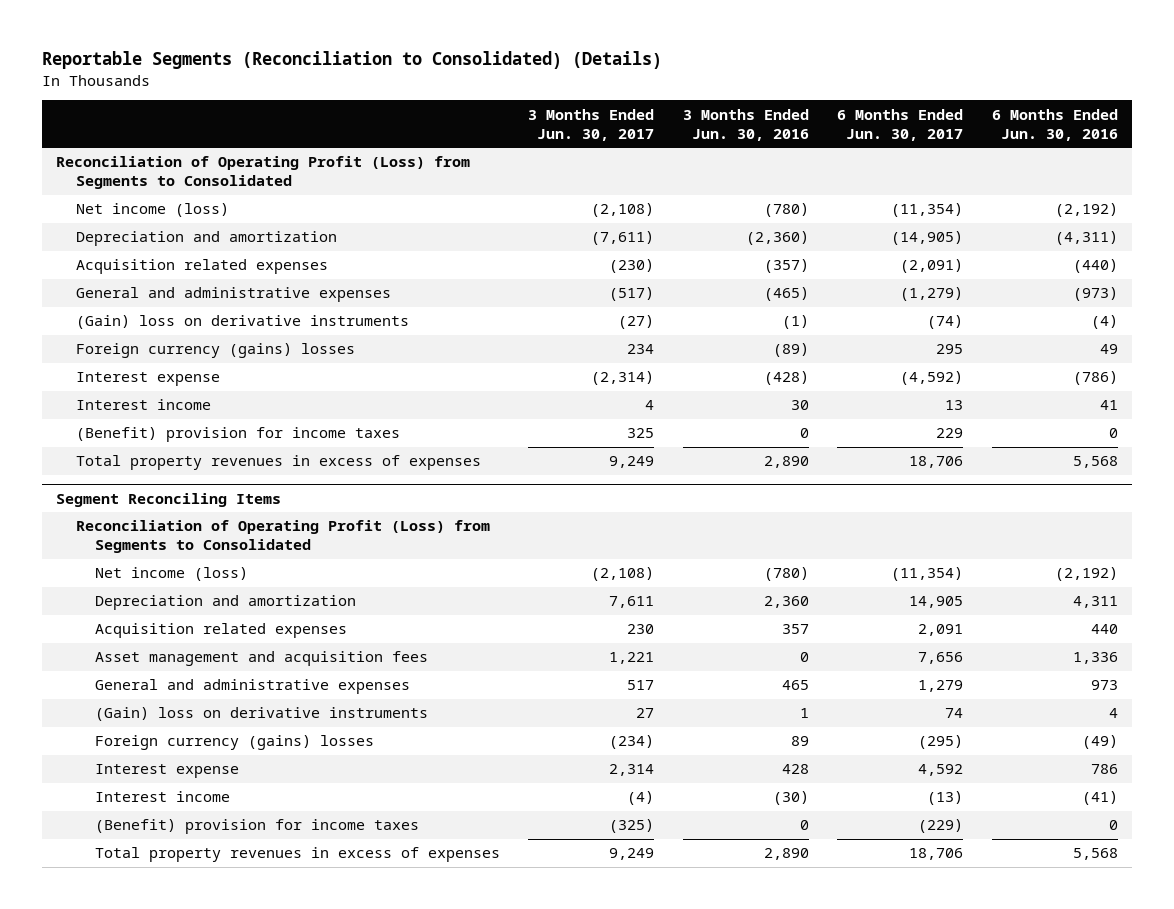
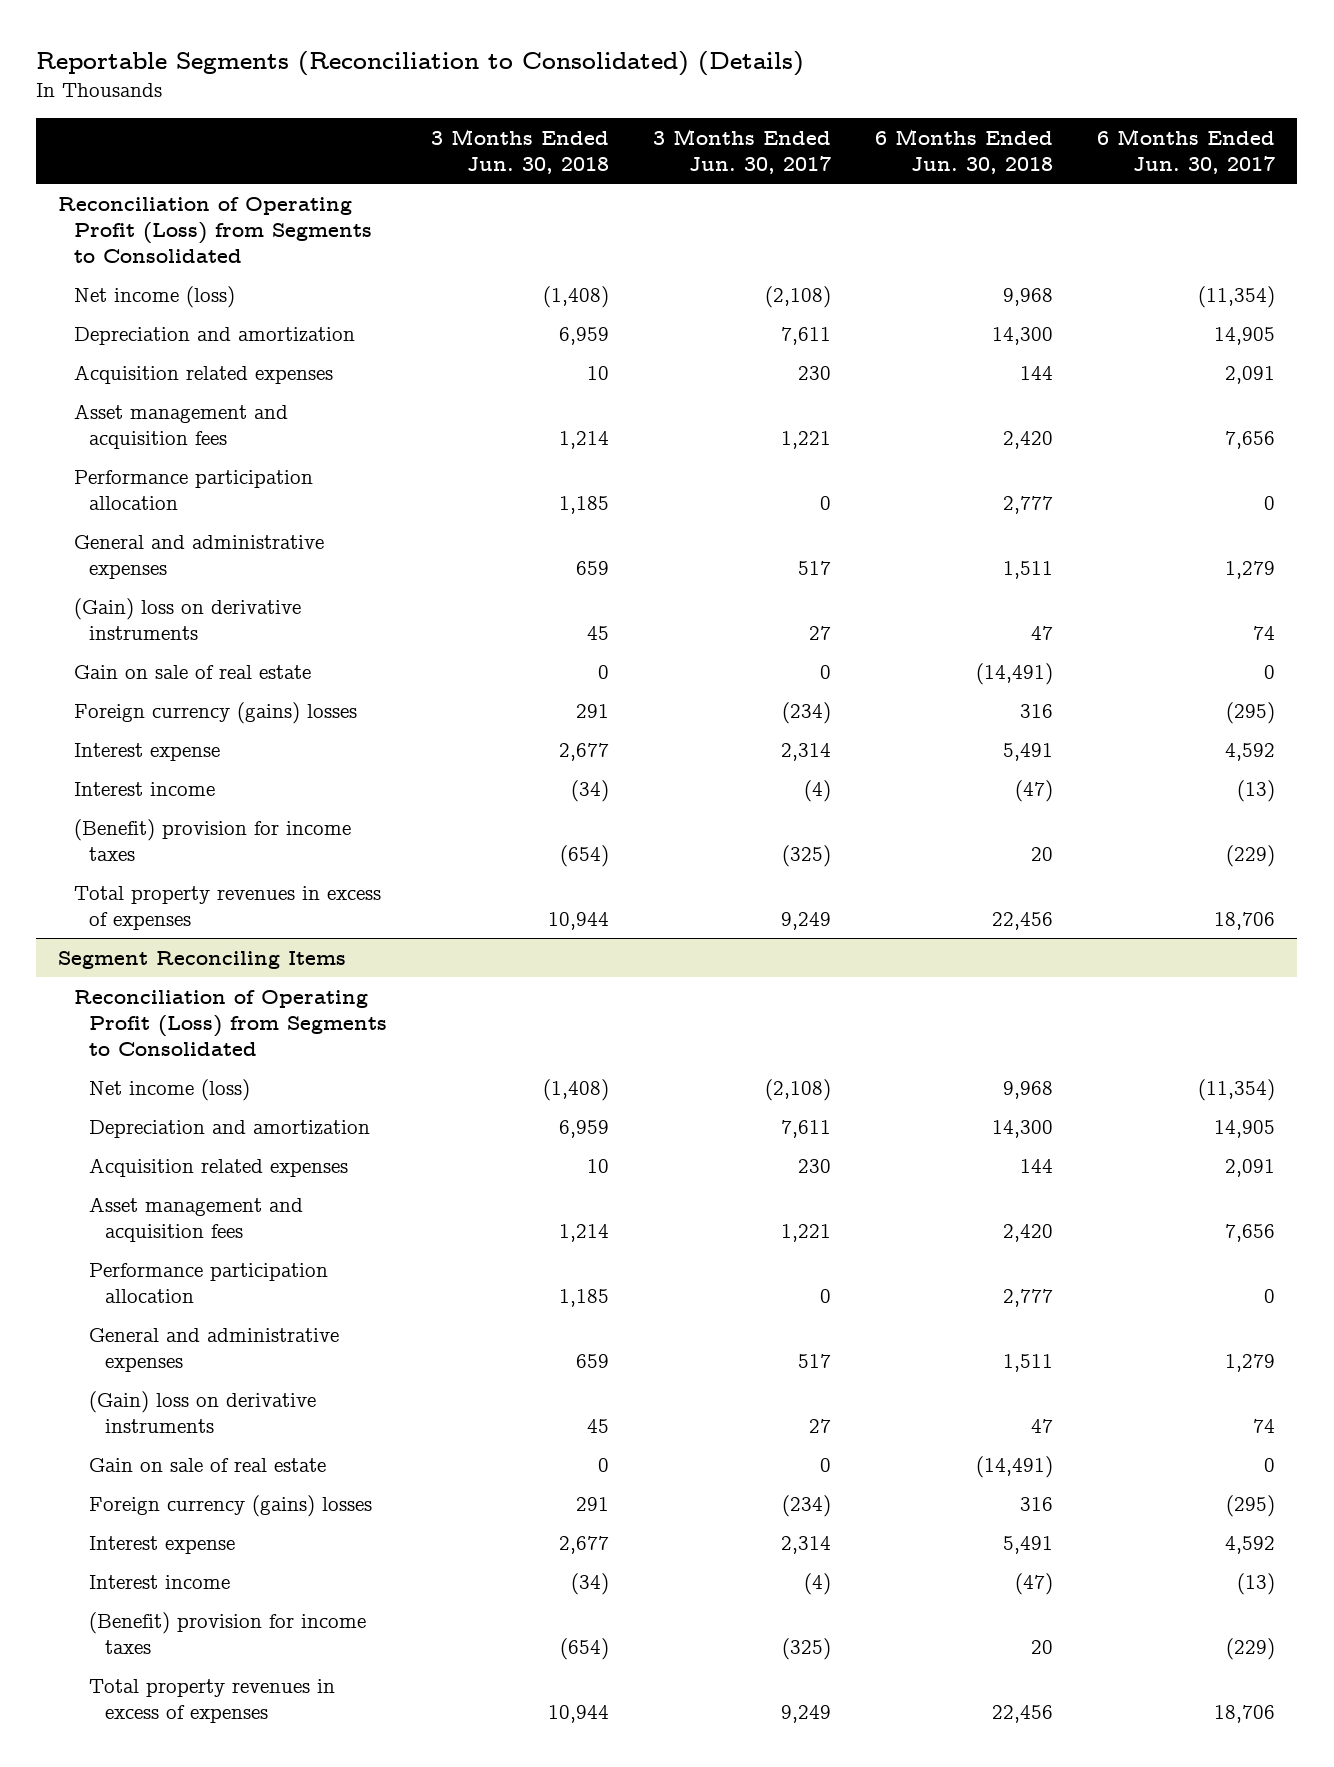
- | 3 Months Ended Jun. 30, 2017 | 3 Months Ended Jun. 30, 2016 | 6 Months Ended Jun. 30, 2017 | 6 Months Ended Jun. 30, 2016
+ | 3 Months Ended Jun. 30, 2018 | 3 Months Ended Jun. 30, 2017 | 6 Months Ended Jun. 30, 2018 | 6 Months Ended Jun. 30, 2017
- Depreciation and amortization | (7,611) | (2,360) | (14,905) | (4,311)
- Acquisition related expenses | (230) | (357) | (2,091) | (440)
- General and administrative expenses | (517) | (465) | (1,279) | (973)
- (Gain) loss on derivative instruments | (27) | (1) | (74) | (4)
- Foreign currency (gains) losses | 234 | (89) | 295 | 49
- Interest expense | (2,314) | (428) | (4,592) | (786)
- Interest income | 4 | 30 | 13 | 41
- (Benefit) provision for income taxes | 325 | 0 | 229 | 0
+ Depreciation and amortization | 6,959 | 7,611 | 14,300 | 14,905
+ Acquisition related expenses | 10 | 230 | 144 | 2,091
+ Asset management and acquisition fees | 1,214 | 1,221 | 2,420 | 7,656
+ Performance participation allocation | 1,185 | 0 | 2,777 | 0
+ General and administrative expenses | 659 | 517 | 1,511 | 1,279
+ (Gain) loss on derivative instruments | 45 | 27 | 47 | 74
+ Gain on sale of real estate | 0 | 0 | (14,491) | 0
+ Foreign currency (gains) losses | 291 | (234) | 316 | (295)
+ Interest expense | 2,677 | 2,314 | 5,491 | 4,592
+ Interest income | (34) | (4) | (47) | (13)
+ (Benefit) provision for income taxes | (654) | (325) | 20 | (229)
@ Segment Reconciling Items
+ Performance participation allocation | 1,185 | 0 | 2,777 | 0
+ Gain on sale of real estate | 0 | 0 | (14,491) | 0

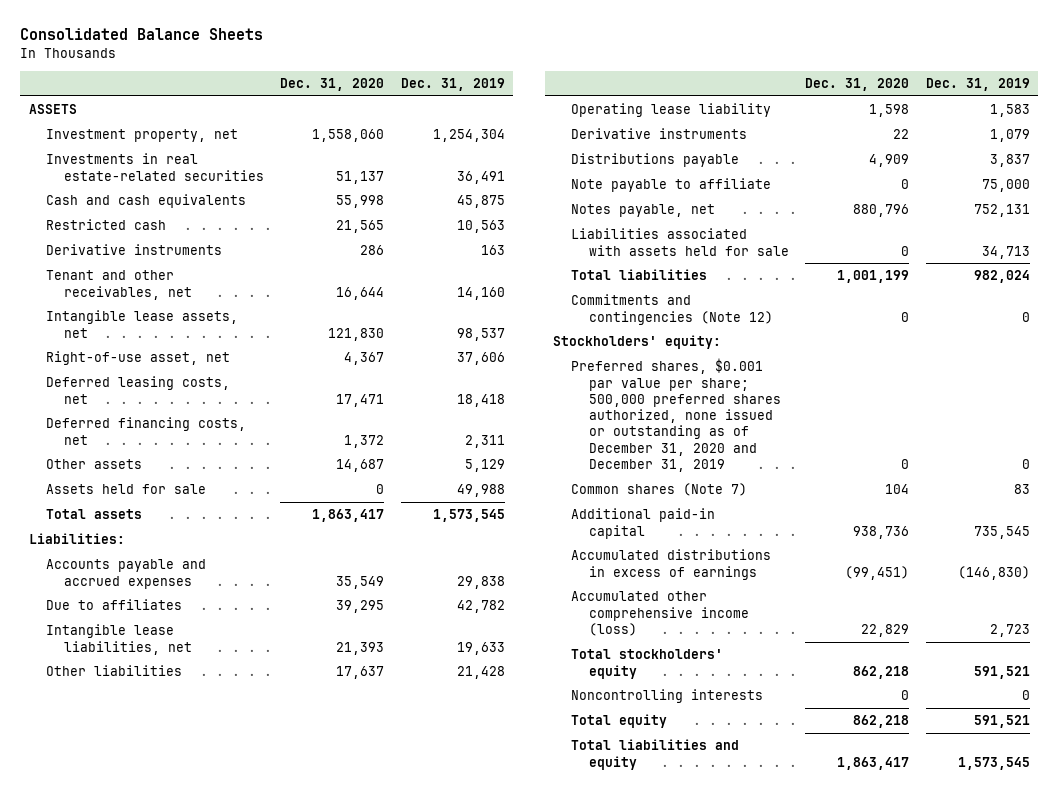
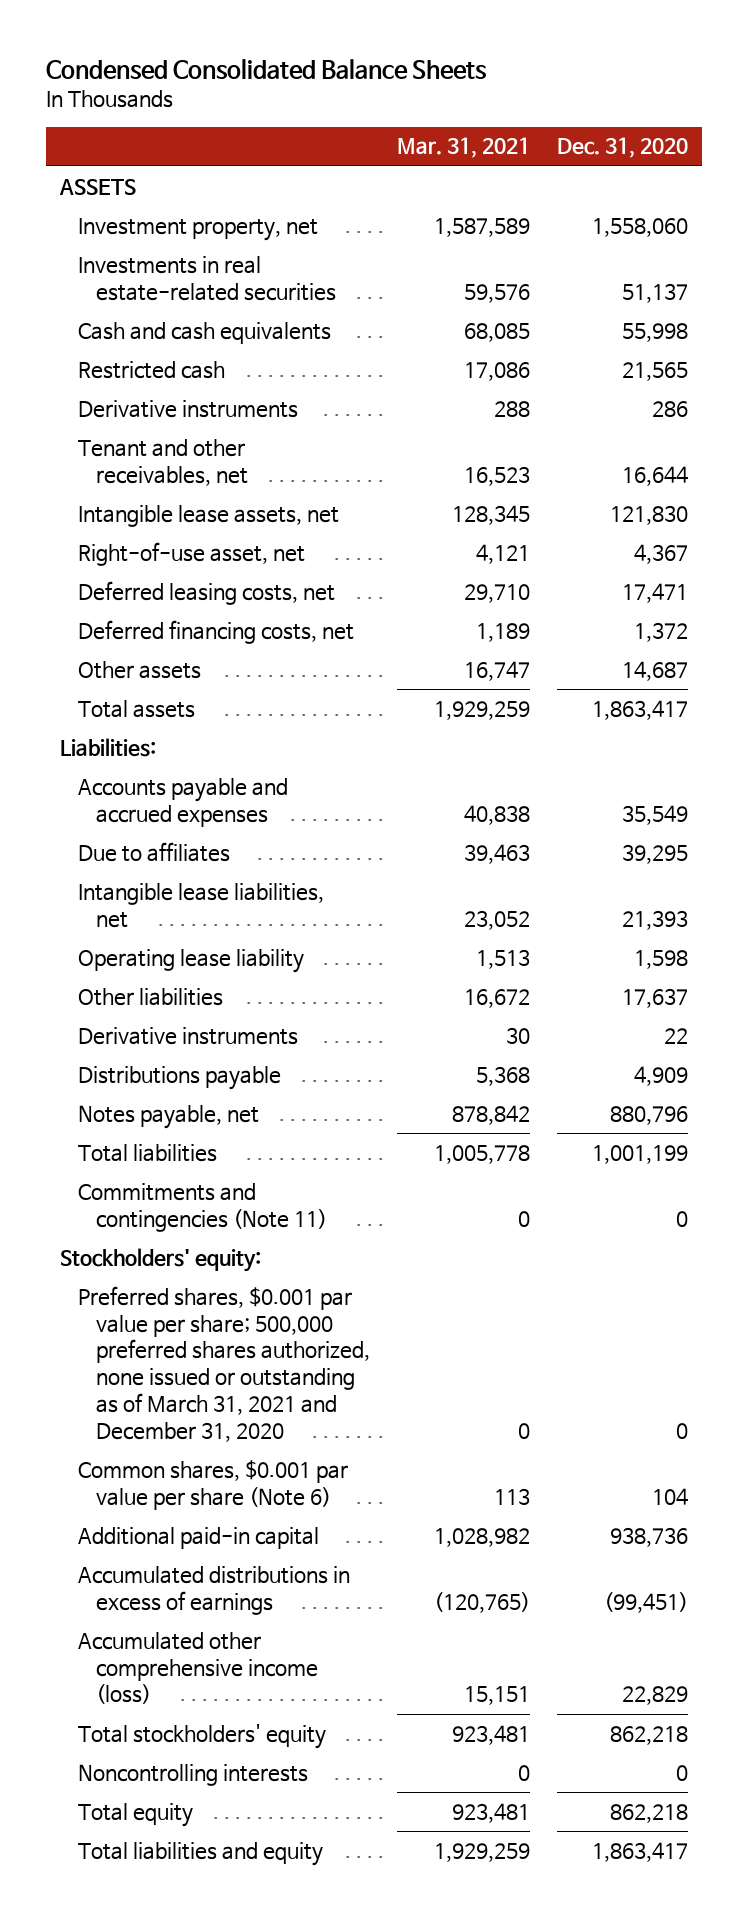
- Consolidated Balance Sheets
+ Condensed Consolidated Balance Sheets
- | Dec. 31, 2020 | Dec. 31, 2019
+ | Mar. 31, 2021 | Dec. 31, 2020
- Assets held for sale | 0 | 49,988
moved down: Other liabilities | 16,672 | 17,637
- Note payable to affiliate | 0 | 75,000
- Liabilities associated with assets held for sale | 0 | 34,713
- Commitments and contingencies (Note 12) | 0 | 0
+ Commitments and contingencies (Note 11) | 0 | 0
- Preferred shares, $0.001 par value per share; 500,000 preferred shares authorized, none issued or outstanding as of December 31, 2020 and December 31, 2019 | 0 | 0
- Common shares (Note 7) | 104 | 83
+ Preferred shares, $0.001 par value per share; 500,000 preferred shares authorized, none issued or outstanding as of March 31, 2021 and December 31, 2020 | 0 | 0
+ Common shares, $0.001 par value per share (Note 6) | 113 | 104

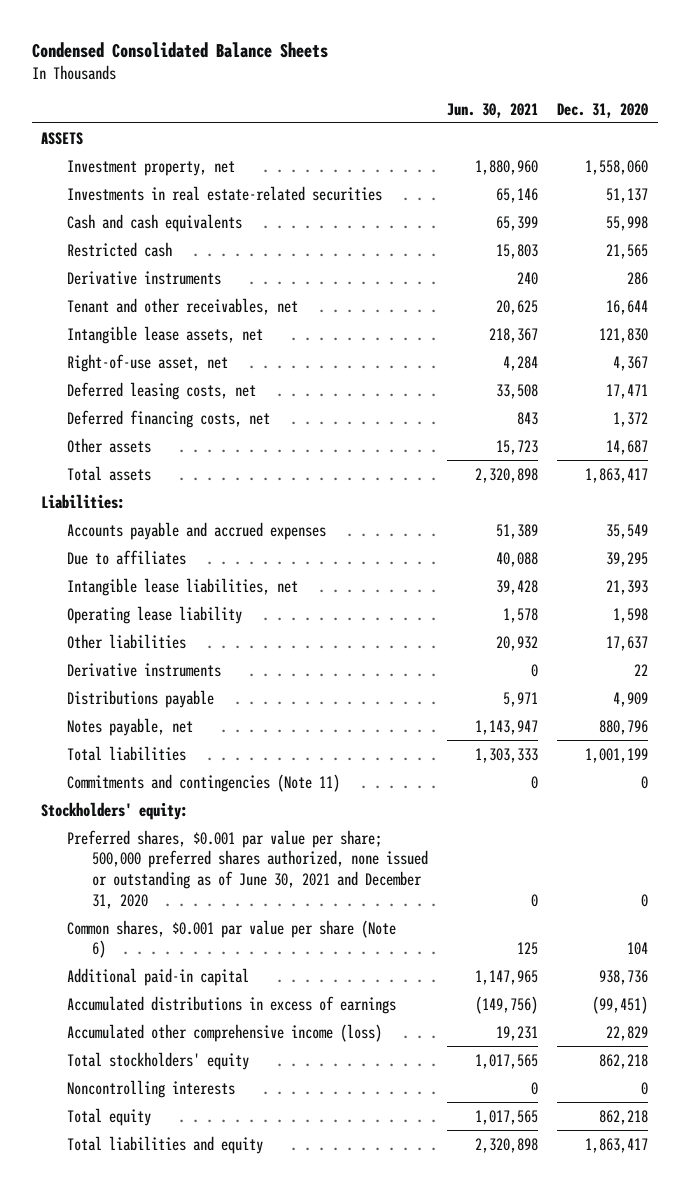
- | Mar. 31, 2021 | Dec. 31, 2020
+ | Jun. 30, 2021 | Dec. 31, 2020
- Preferred shares, $0.001 par value per share; 500,000 preferred shares authorized, none issued or outstanding as of March 31, 2021 and December 31, 2020 | 0 | 0
+ Preferred shares, $0.001 par value per share; 500,000 preferred shares authorized, none issued or outstanding as of June 30, 2021 and December 31, 2020 | 0 | 0

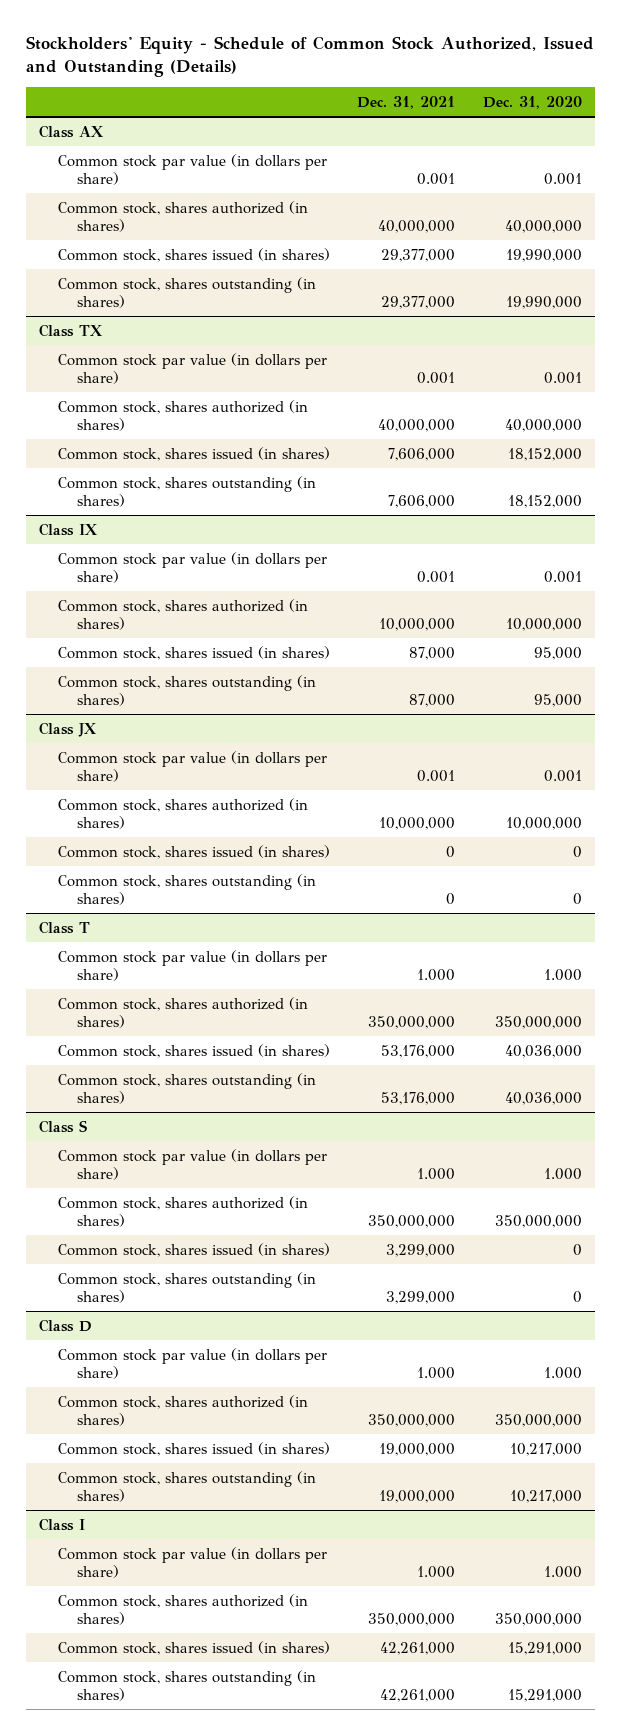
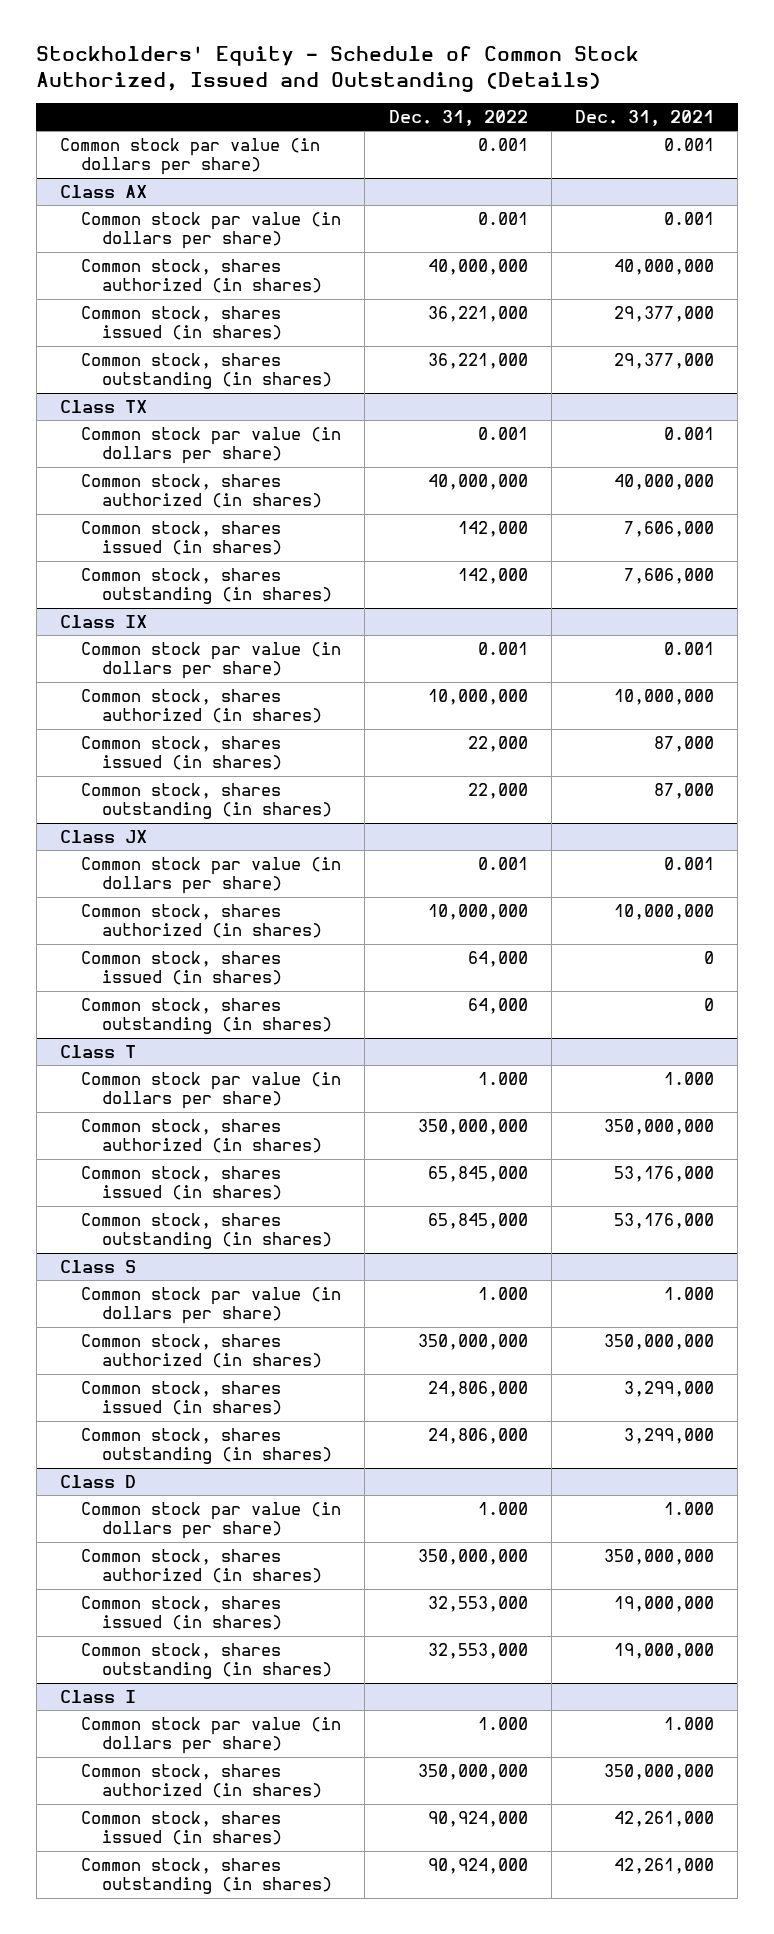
- | Dec. 31, 2021 | Dec. 31, 2020
+ | Dec. 31, 2022 | Dec. 31, 2021
+ Common stock par value (in dollars per share) | 0.001 | 0.001

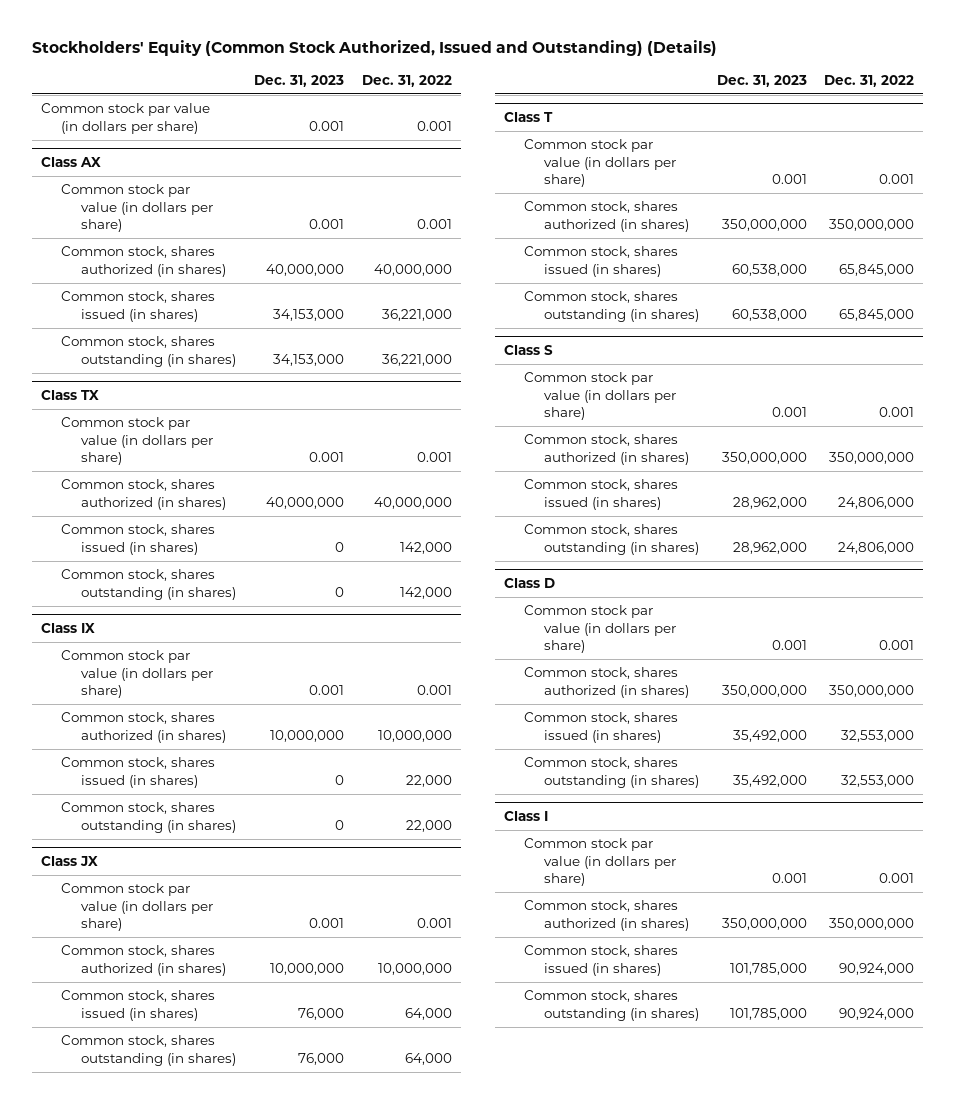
- Stockholders' Equity - Schedule of Common Stock Authorized, Issued and Outstanding (Details)
+ Stockholders' Equity (Common Stock Authorized, Issued and Outstanding) (Details)
- | Dec. 31, 2022 | Dec. 31, 2021
+ | Dec. 31, 2023 | Dec. 31, 2022
@ Class T
- Common stock par value (in dollars per share) | 1.000 | 1.000
+ Common stock par value (in dollars per share) | 0.001 | 0.001
@ Class S
- Common stock par value (in dollars per share) | 1.000 | 1.000
+ Common stock par value (in dollars per share) | 0.001 | 0.001
@ Class D
- Common stock par value (in dollars per share) | 1.000 | 1.000
+ Common stock par value (in dollars per share) | 0.001 | 0.001
@ Class I
- Common stock par value (in dollars per share) | 1.000 | 1.000
+ Common stock par value (in dollars per share) | 0.001 | 0.001

